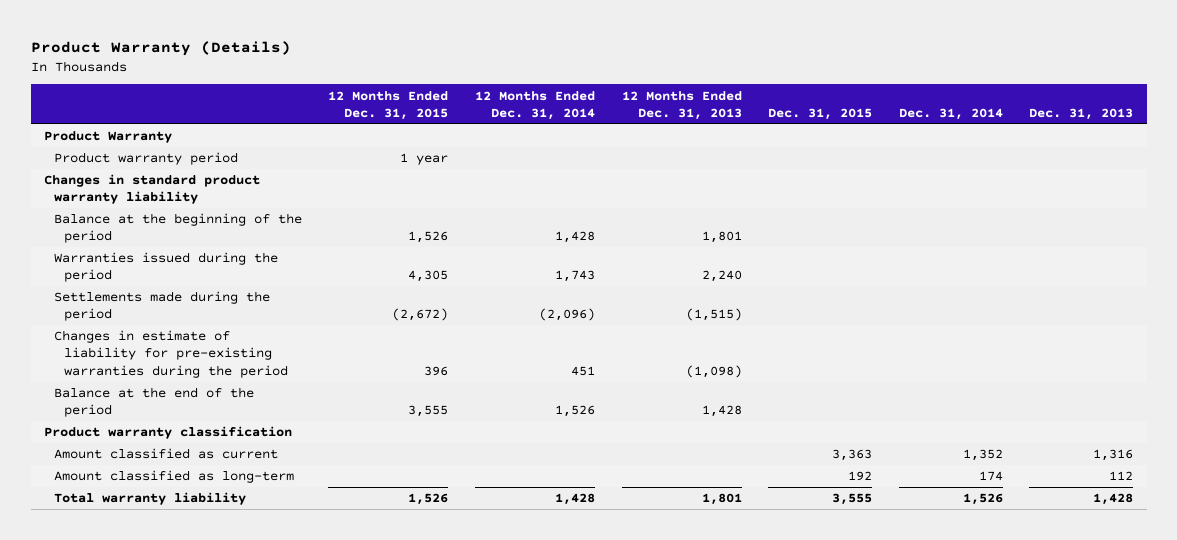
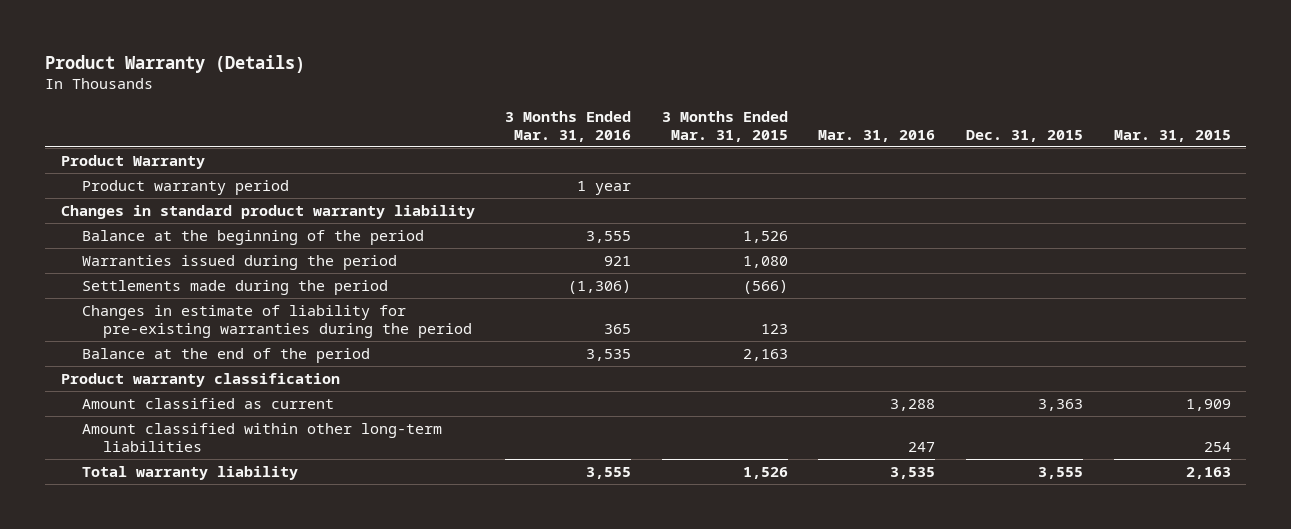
- | 12 Months Ended Dec. 31, 2015 | 12 Months Ended Dec. 31, 2014 | 12 Months Ended Dec. 31, 2013 | Dec. 31, 2015 | Dec. 31, 2014 | Dec. 31, 2013
+ | 3 Months Ended Mar. 31, 2016 | 3 Months Ended Mar. 31, 2015 | Mar. 31, 2016 | Dec. 31, 2015 | Mar. 31, 2015
- Amount classified as long-term | | | | 192 | 174 | 112
+ Amount classified within other long-term liabilities | | | 247 | | 254

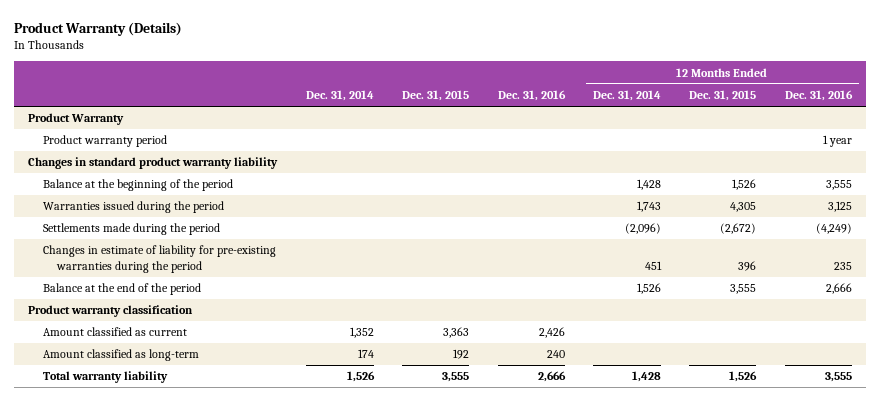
- | 3 Months Ended Mar. 31, 2016 | 3 Months Ended Mar. 31, 2015 | Mar. 31, 2016 | Dec. 31, 2015 | Mar. 31, 2015
+ | Dec. 31, 2014 | Dec. 31, 2015 | Dec. 31, 2016 | 12 Months Ended Dec. 31, 2014 | 12 Months Ended Dec. 31, 2015 | 12 Months Ended Dec. 31, 2016
- Amount classified within other long-term liabilities | | | 247 | | 254
+ Amount classified as long-term | 174 | 192 | 240 | | |

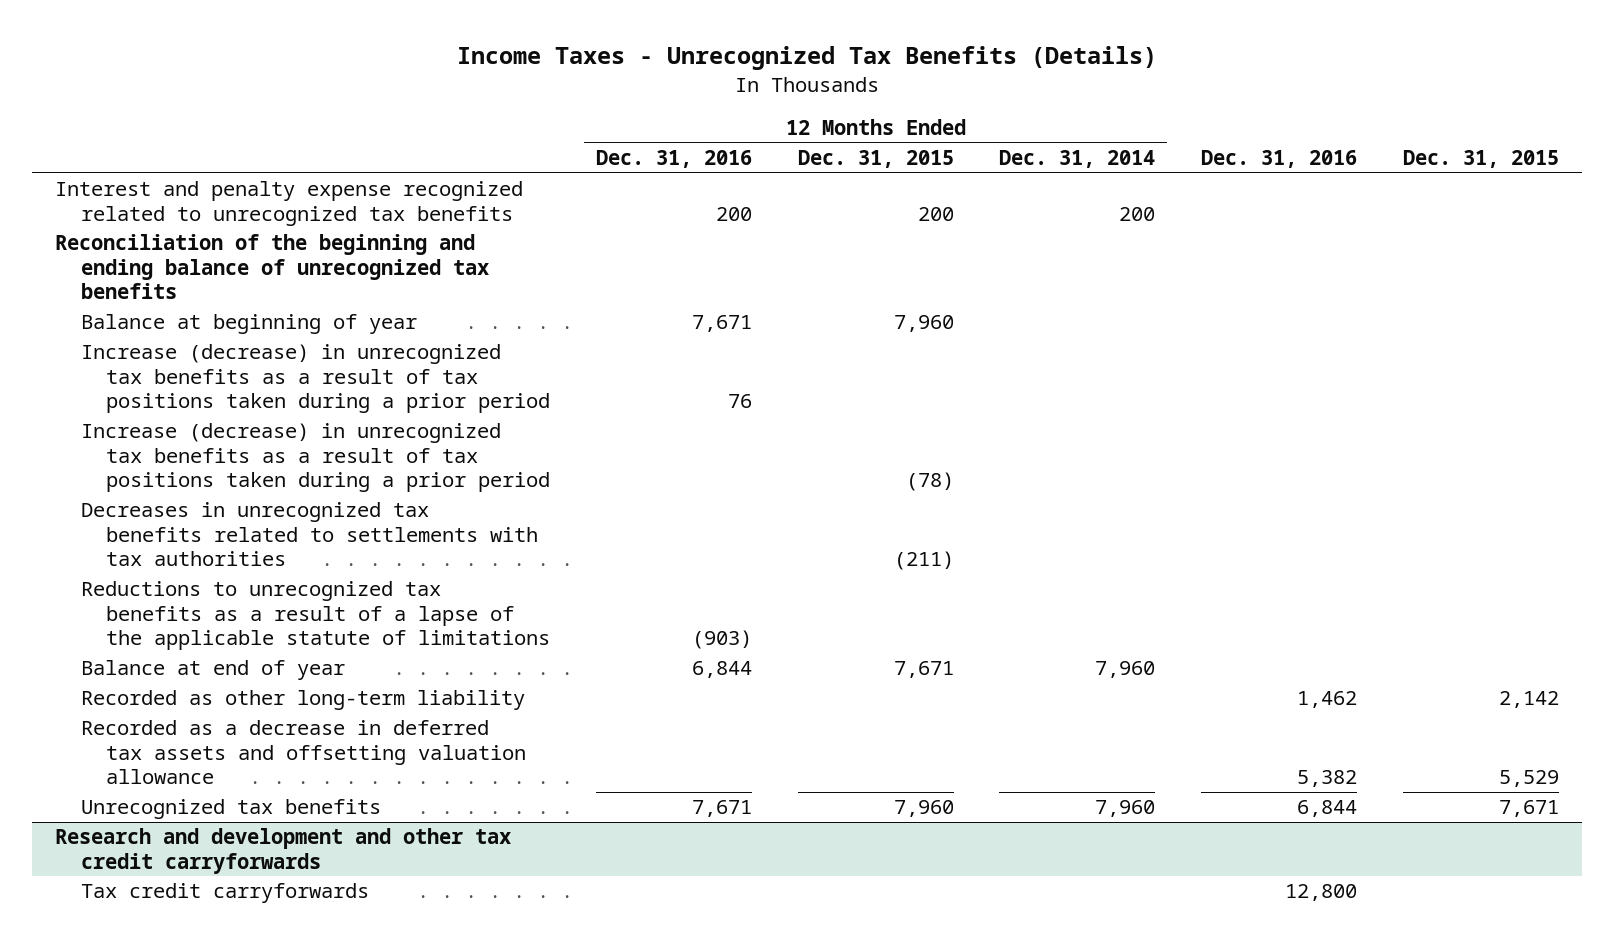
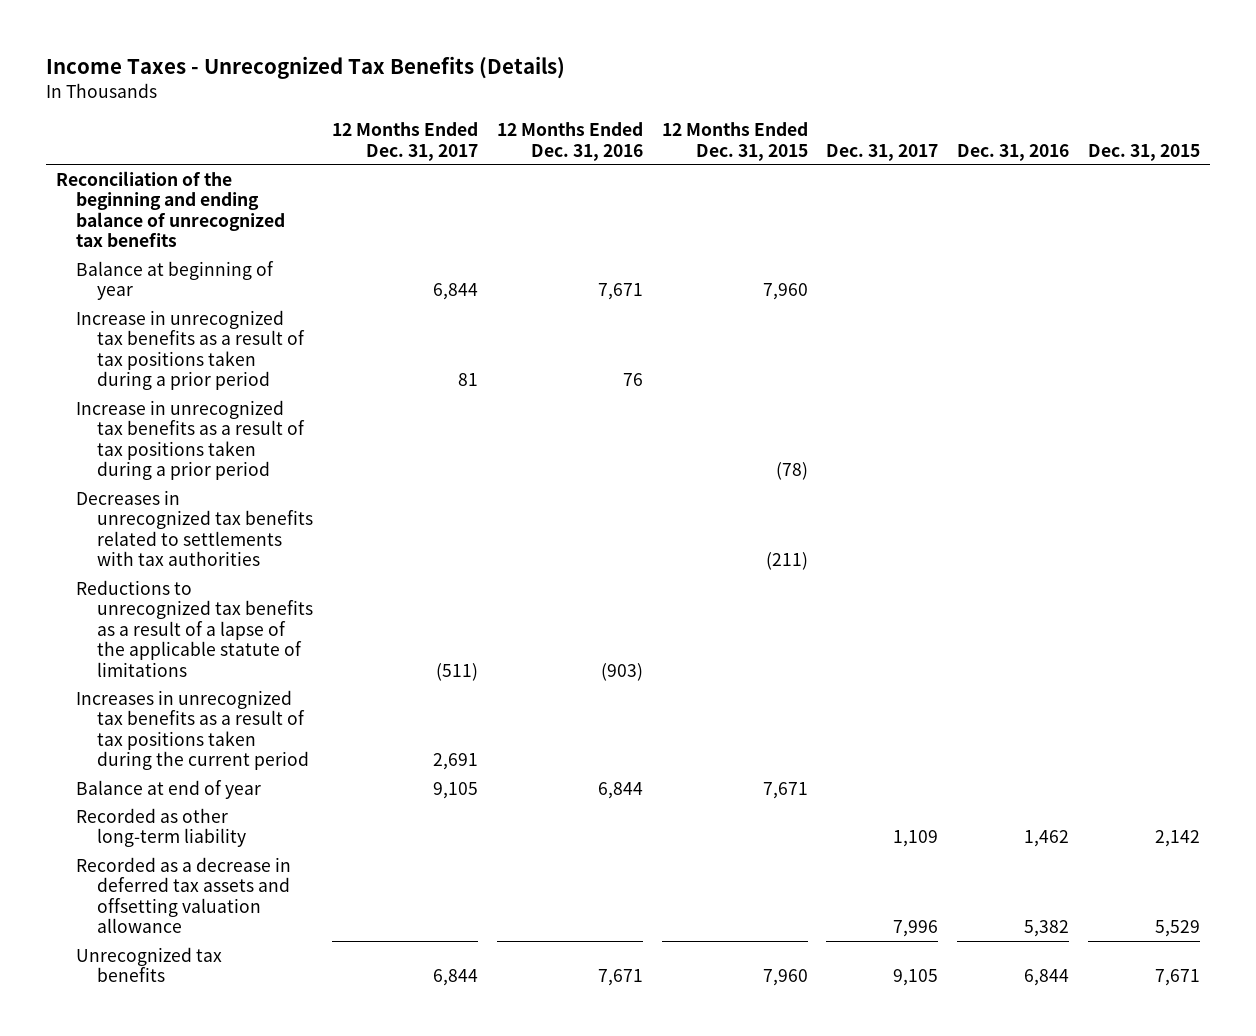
- | 12 Months Ended Dec. 31, 2016 | 12 Months Ended Dec. 31, 2015 | 12 Months Ended Dec. 31, 2014 | Dec. 31, 2016 | Dec. 31, 2015
+ | 12 Months Ended Dec. 31, 2017 | 12 Months Ended Dec. 31, 2016 | 12 Months Ended Dec. 31, 2015 | Dec. 31, 2017 | Dec. 31, 2016 | Dec. 31, 2015
- Interest and penalty expense recognized related to unrecognized tax benefits | 200 | 200 | 200 | |
- Increase (decrease) in unrecognized tax benefits as a result of tax positions taken during a prior period | 76 | | | |
- Increase (decrease) in unrecognized tax benefits as a result of tax positions taken during a prior period | | (78) | | |
+ Increase in unrecognized tax benefits as a result of tax positions taken during a prior period | 81 | 76 | | | |
+ Increase in unrecognized tax benefits as a result of tax positions taken during a prior period | | | (78) | | |
+ Increases in unrecognized tax benefits as a result of tax positions taken during the current period | 2,691 | | | | |
- Research and development and other tax credit carryforwards
- Tax credit carryforwards | | | | 12,800 |

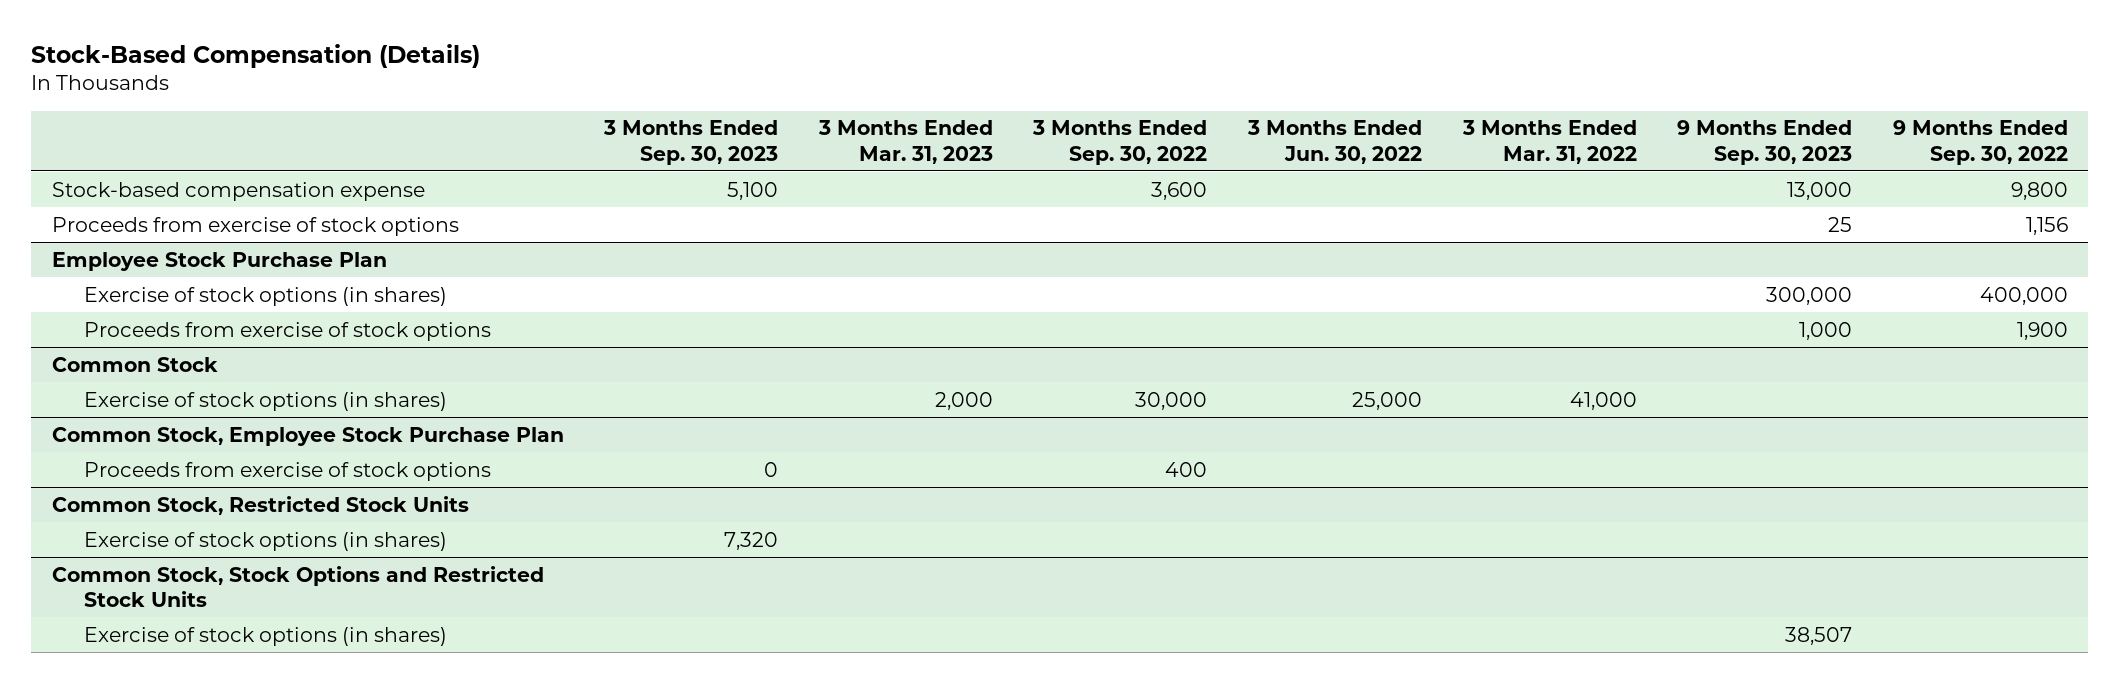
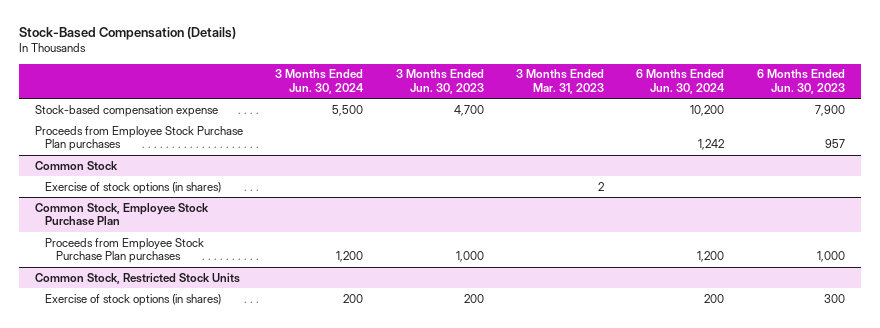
- | 3 Months Ended Sep. 30, 2023 | 3 Months Ended Mar. 31, 2023 | 3 Months Ended Sep. 30, 2022 | 3 Months Ended Jun. 30, 2022 | 3 Months Ended Mar. 31, 2022 | 9 Months Ended Sep. 30, 2023 | 9 Months Ended Sep. 30, 2022
+ | 3 Months Ended Jun. 30, 2024 | 3 Months Ended Jun. 30, 2023 | 3 Months Ended Mar. 31, 2023 | 6 Months Ended Jun. 30, 2024 | 6 Months Ended Jun. 30, 2023
- Proceeds from exercise of stock options | | | | | | 25 | 1,156
- Employee Stock Purchase Plan
- Exercise of stock options (in shares) | | | | | | 300,000 | 400,000
- Proceeds from exercise of stock options | | | | | | 1,000 | 1,900
+ Proceeds from Employee Stock Purchase Plan purchases | | | | 1,242 | 957
@ Common Stock
- Exercise of stock options (in shares) | | 2,000 | 30,000 | 25,000 | 41,000 | |
+ Exercise of stock options (in shares) | | | 2 | |
@ Common Stock, Employee Stock Purchase Plan
- Proceeds from exercise of stock options | 0 | | 400 | | | |
+ Proceeds from Employee Stock Purchase Plan purchases | 1,200 | 1,000 | | 1,200 | 1,000
- Common Stock, Stock Options and Restricted Stock Units
- Exercise of stock options (in shares) | | | | | | 38,507 |

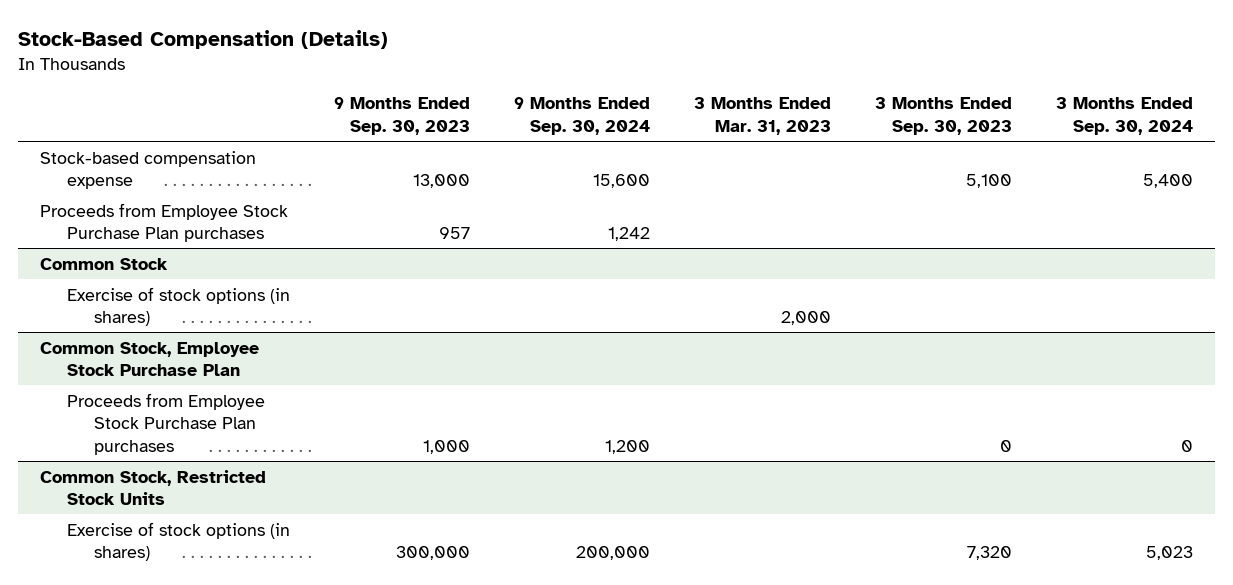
- | 3 Months Ended Jun. 30, 2024 | 3 Months Ended Jun. 30, 2023 | 3 Months Ended Mar. 31, 2023 | 6 Months Ended Jun. 30, 2024 | 6 Months Ended Jun. 30, 2023
+ | 9 Months Ended Sep. 30, 2023 | 9 Months Ended Sep. 30, 2024 | 3 Months Ended Mar. 31, 2023 | 3 Months Ended Sep. 30, 2023 | 3 Months Ended Sep. 30, 2024
@ Common Stock
- Exercise of stock options (in shares) | | | 2 | |
+ Exercise of stock options (in shares) | | | 2,000 | |

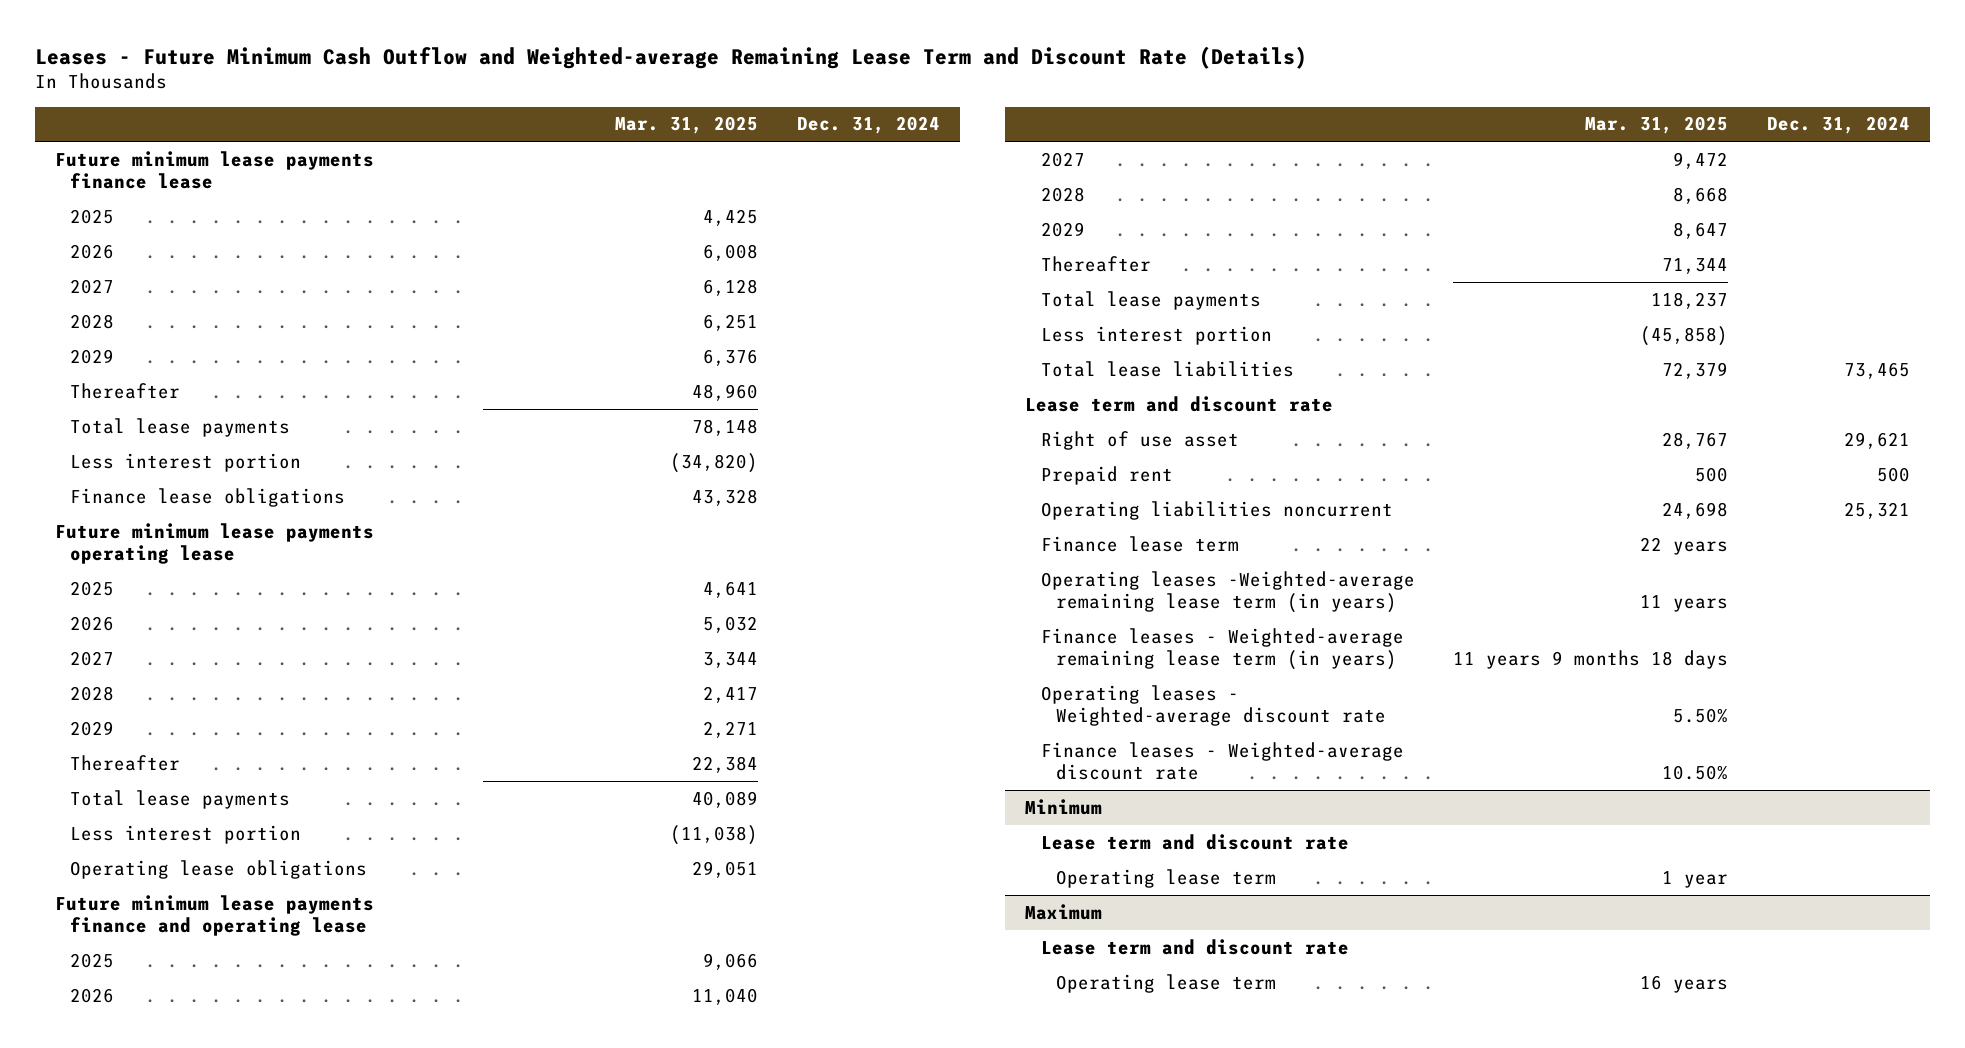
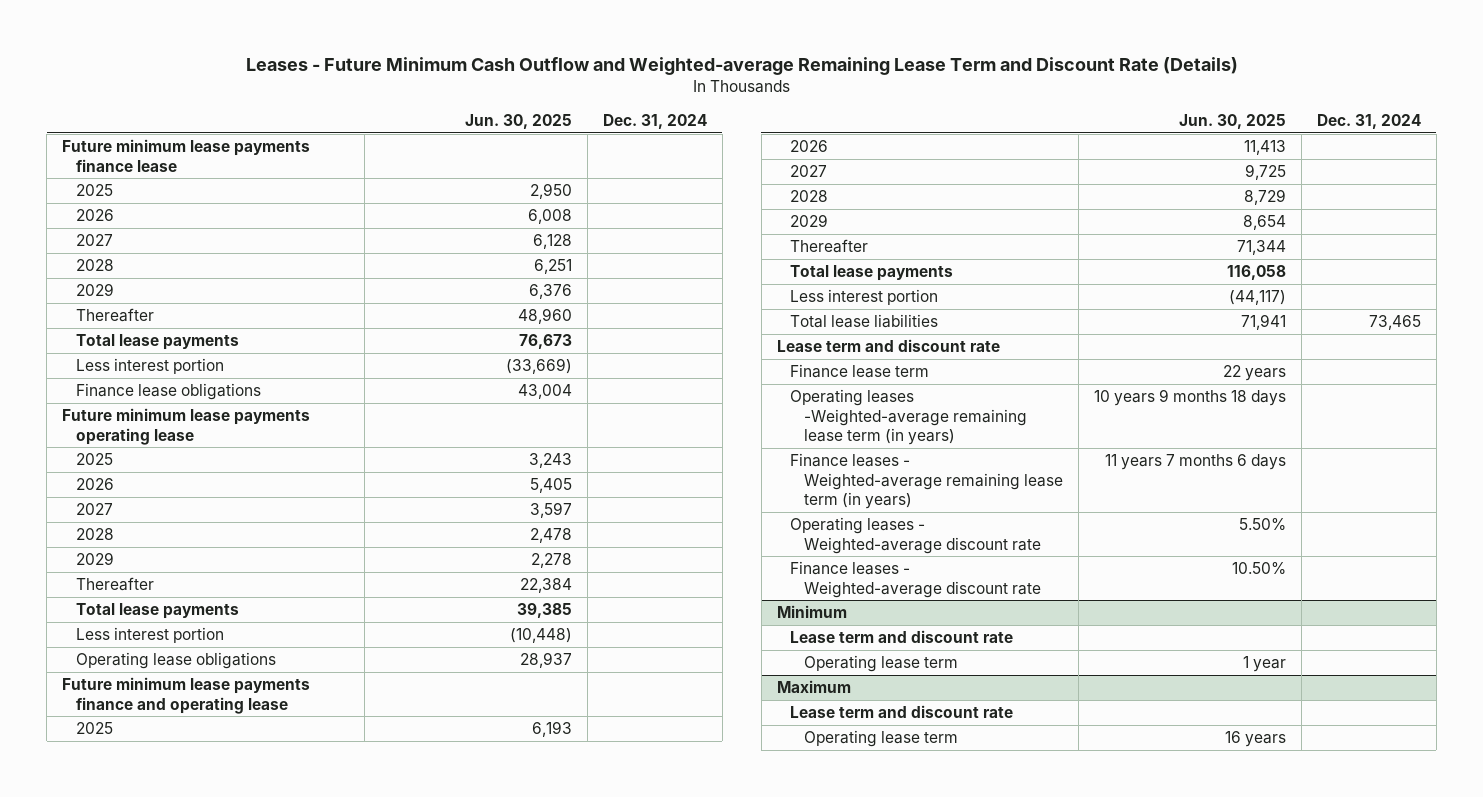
- | Mar. 31, 2025 | Dec. 31, 2024
+ | Jun. 30, 2025 | Dec. 31, 2024
- Right of use asset | 28,767 | 29,621
- Prepaid rent | 500 | 500
- Operating liabilities noncurrent | 24,698 | 25,321

